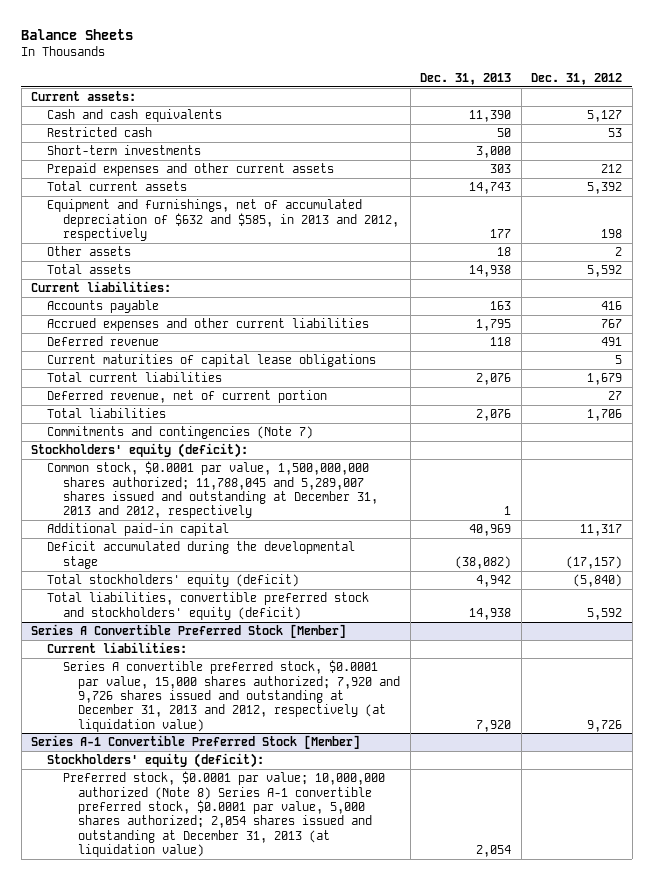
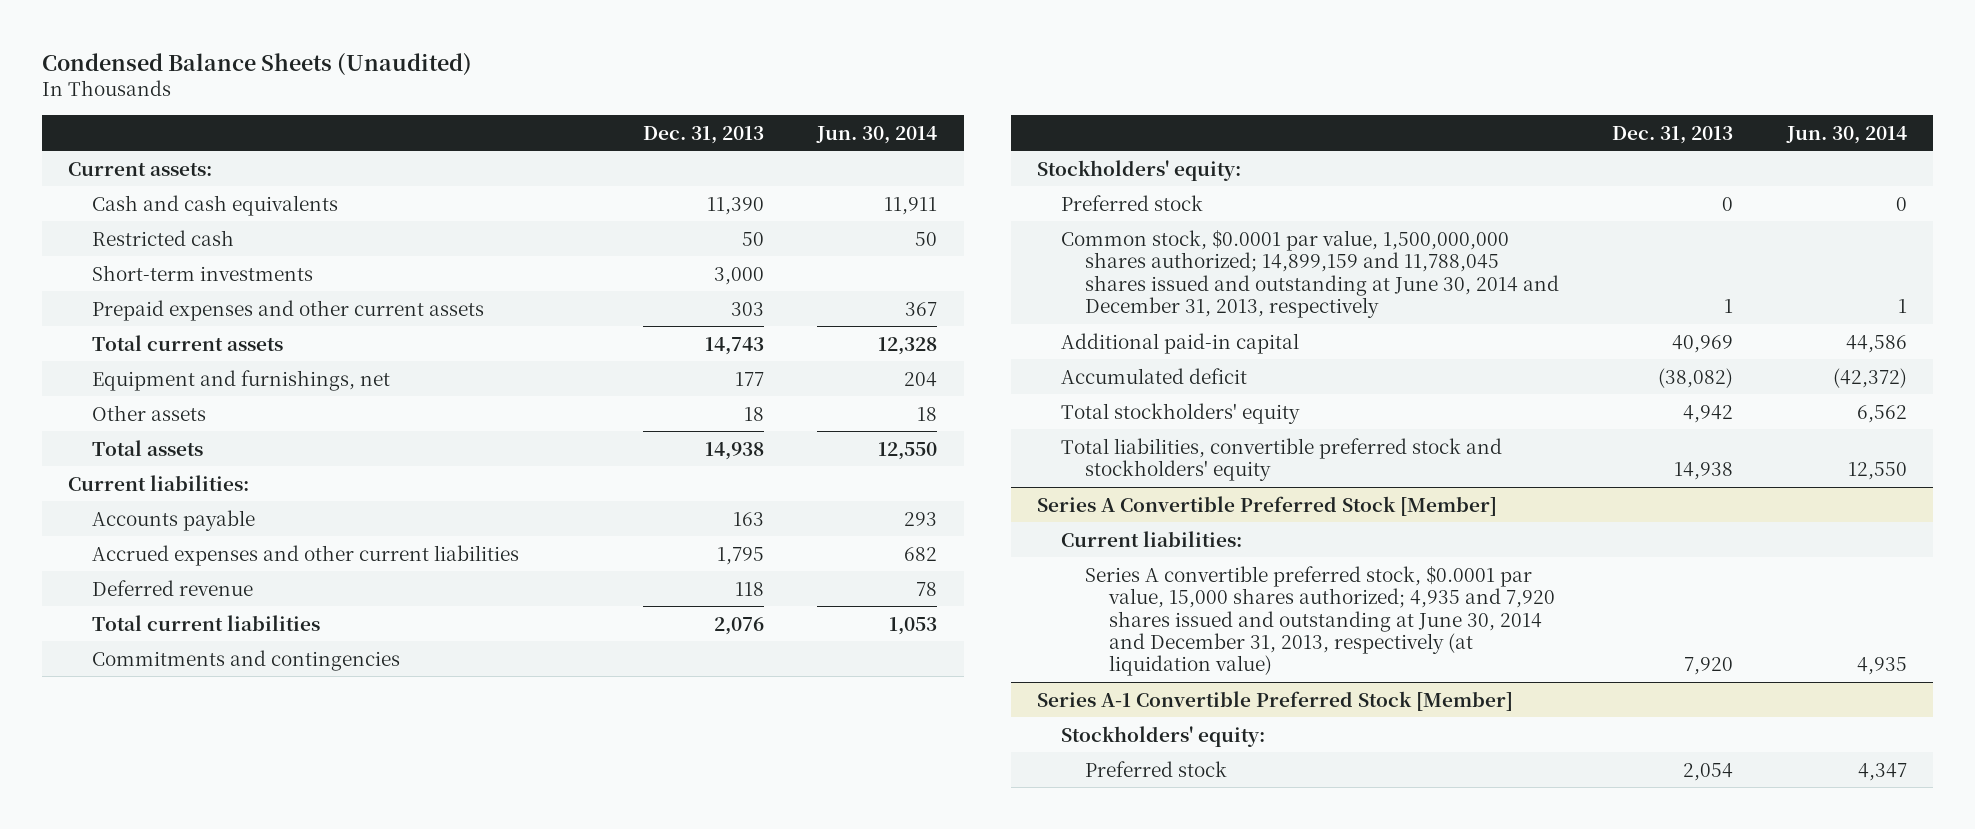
- Balance Sheets
+ Condensed Balance Sheets (Unaudited)
- | Dec. 31, 2013 | Dec. 31, 2012
+ | Dec. 31, 2013 | Jun. 30, 2014
- Equipment and furnishings, net of accumulated depreciation of $632 and $585, in 2013 and 2012, respectively | 177 | 198
+ Equipment and furnishings, net | 177 | 204
- Current maturities of capital lease obligations | | 5
- Deferred revenue, net of current portion | | 27
- Total liabilities | 2,076 | 1,706
- Commitments and contingencies (Note 7)
- Stockholders' equity (deficit):
- Common stock, $0.0001 par value, 1,500,000,000 shares authorized; 11,788,045 and 5,289,007 shares issued and outstanding at December 31, 2013 and 2012, respectively | 1 |
+ Commitments and contingencies
+ Stockholders' equity:
+ Preferred stock | 0 | 0
+ Common stock, $0.0001 par value, 1,500,000,000 shares authorized; 14,899,159 and 11,788,045 shares issued and outstanding at June 30, 2014 and December 31, 2013, respectively | 1 | 1
- Deficit accumulated during the developmental stage | (38,082) | (17,157)
- Total stockholders' equity (deficit) | 4,942 | (5,840)
- Total liabilities, convertible preferred stock and stockholders' equity (deficit) | 14,938 | 5,592
+ Accumulated deficit | (38,082) | (42,372)
+ Total stockholders' equity | 4,942 | 6,562
+ Total liabilities, convertible preferred stock and stockholders' equity | 14,938 | 12,550
@ Series A Convertible Preferred Stock [Member]
- Series A convertible preferred stock, $0.0001 par value, 15,000 shares authorized; 7,920 and 9,726 shares issued and outstanding at December 31, 2013 and 2012, respectively (at liquidation value) | 7,920 | 9,726
+ Series A convertible preferred stock, $0.0001 par value, 15,000 shares authorized; 4,935 and 7,920 shares issued and outstanding at June 30, 2014 and December 31, 2013, respectively (at liquidation value) | 7,920 | 4,935
@ Series A-1 Convertible Preferred Stock [Member]
- Stockholders' equity (deficit):
- Preferred stock, $0.0001 par value; 10,000,000 authorized (Note 8) Series A-1 convertible preferred stock, $0.0001 par value, 5,000 shares authorized; 2,054 shares issued and outstanding at December 31, 2013 (at liquidation value) | 2,054 |
+ Stockholders' equity:
+ Preferred stock | 2,054 | 4,347

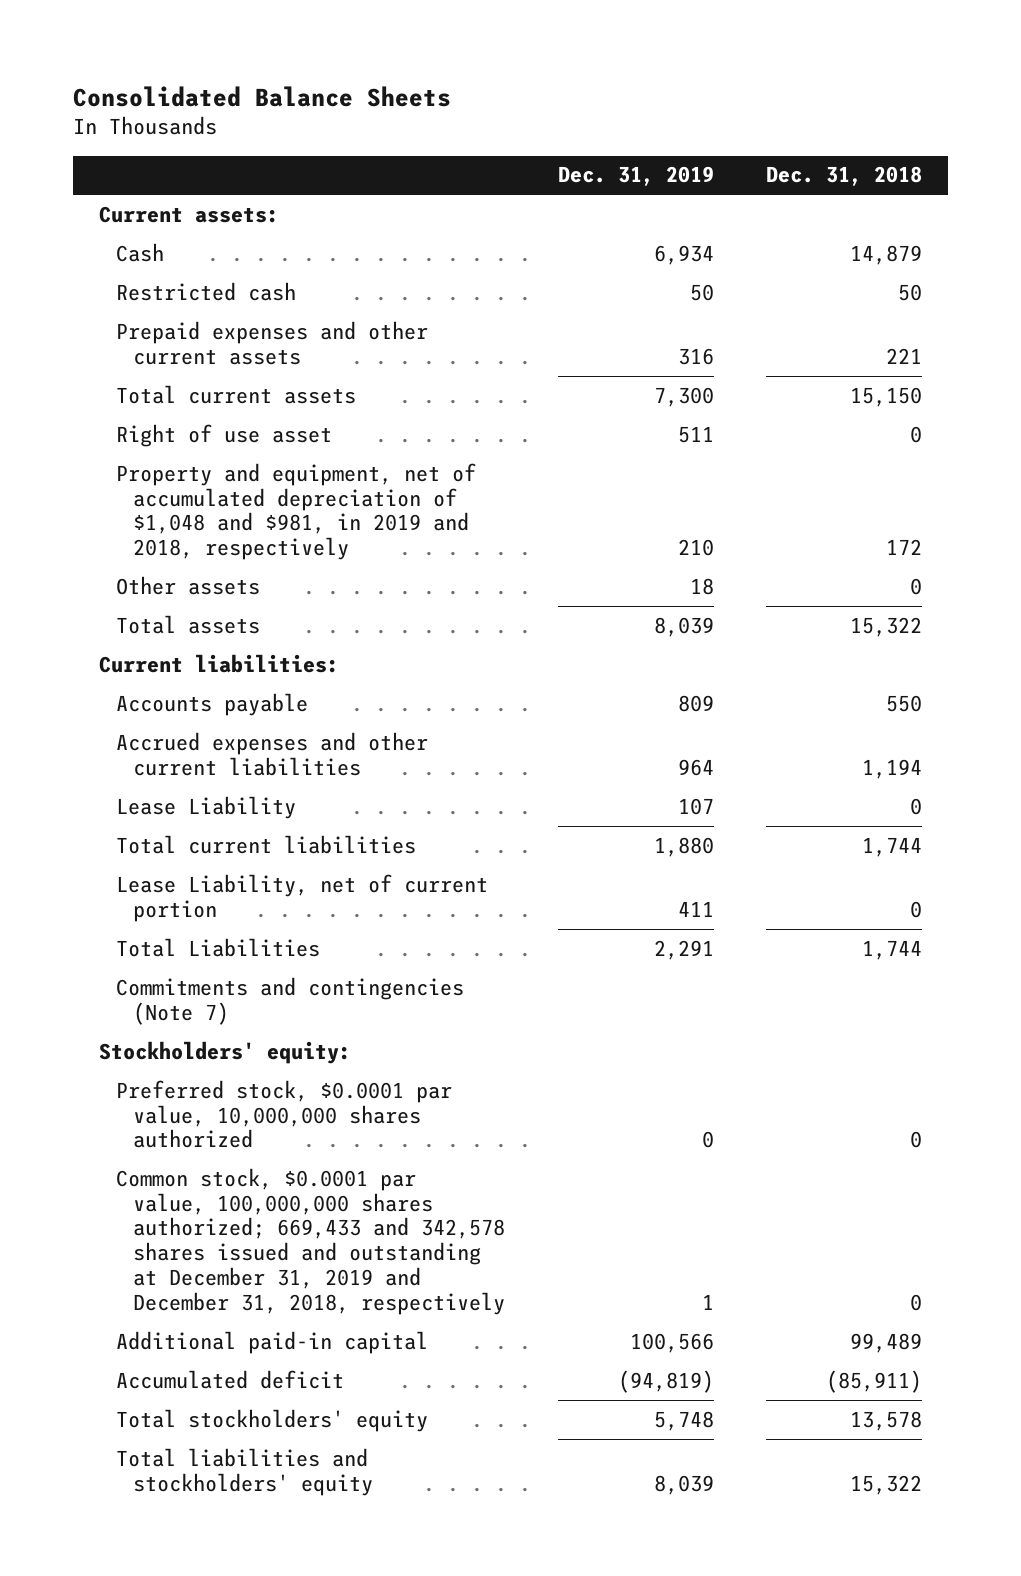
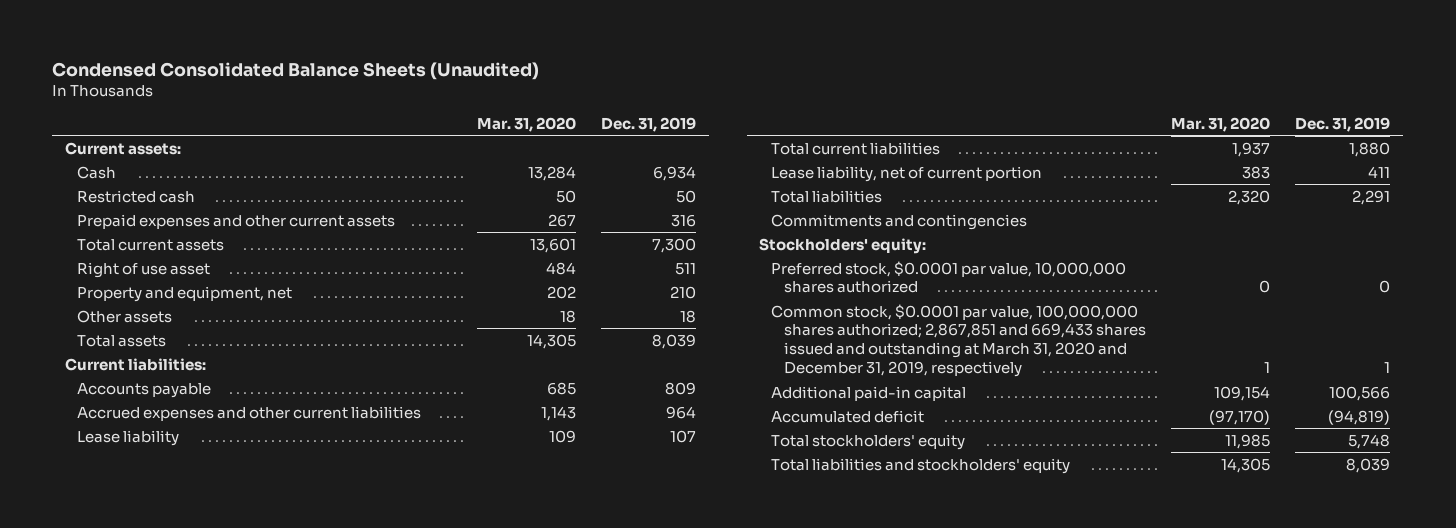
- Consolidated Balance Sheets
+ Condensed Consolidated Balance Sheets (Unaudited)
- | Dec. 31, 2019 | Dec. 31, 2018
+ | Mar. 31, 2020 | Dec. 31, 2019
- Property and equipment, net of accumulated depreciation of $1,048 and $981, in 2019 and 2018, respectively | 210 | 172
+ Property and equipment, net | 202 | 210
- Lease Liability | 107 | 0
+ Lease liability | 109 | 107
- Lease Liability, net of current portion | 411 | 0
- Total Liabilities | 2,291 | 1,744
- Commitments and contingencies (Note 7)
+ Lease liability, net of current portion | 383 | 411
+ Total liabilities | 2,320 | 2,291
+ Commitments and contingencies
- Common stock, $0.0001 par value, 100,000,000 shares authorized; 669,433 and 342,578 shares issued and outstanding at December 31, 2019 and December 31, 2018, respectively | 1 | 0
+ Common stock, $0.0001 par value, 100,000,000 shares authorized; 2,867,851 and 669,433 shares issued and outstanding at March 31, 2020 and December 31, 2019, respectively | 1 | 1

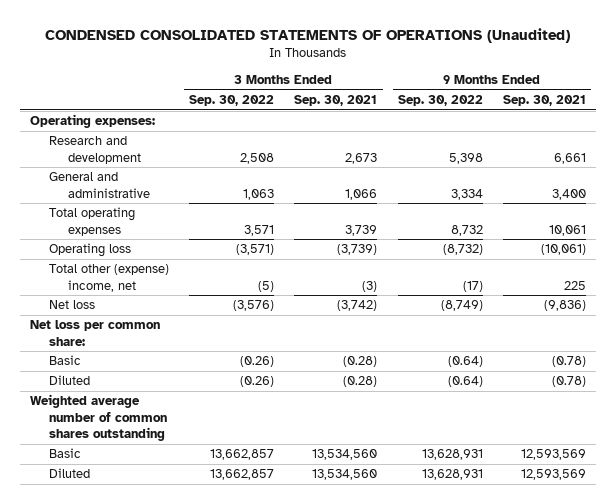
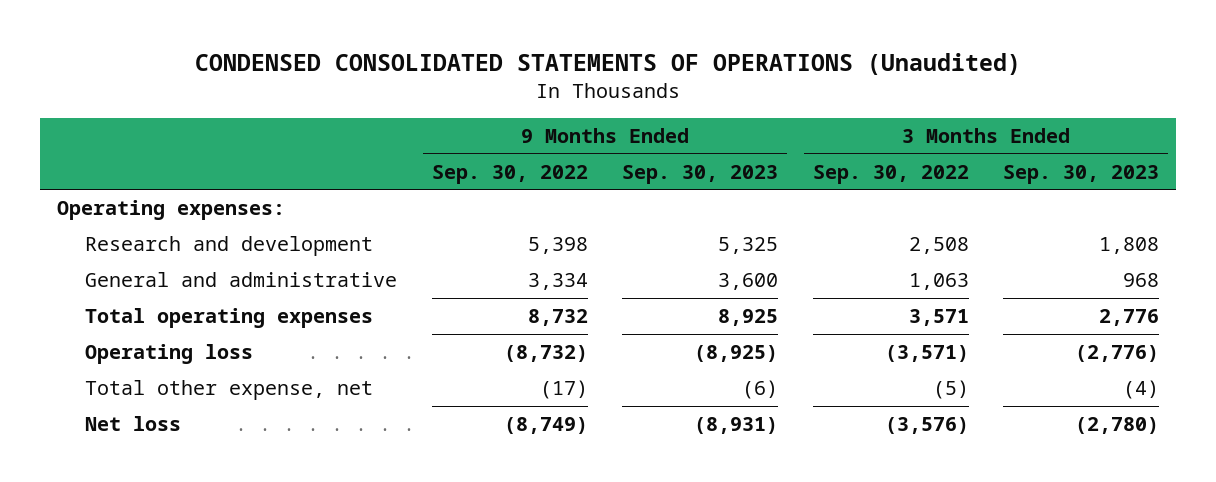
- | 3 Months Ended Sep. 30, 2022 | 3 Months Ended Sep. 30, 2021 | 9 Months Ended Sep. 30, 2022 | 9 Months Ended Sep. 30, 2021
+ | 9 Months Ended Sep. 30, 2022 | 9 Months Ended Sep. 30, 2023 | 3 Months Ended Sep. 30, 2022 | 3 Months Ended Sep. 30, 2023
- Total other (expense) income, net | (5) | (3) | (17) | 225
+ Total other expense, net | (17) | (6) | (5) | (4)
- Net loss per common share:
- Basic | (0.26) | (0.28) | (0.64) | (0.78)
- Diluted | (0.26) | (0.28) | (0.64) | (0.78)
- Weighted average number of common shares outstanding
- Basic | 13,662,857 | 13,534,560 | 13,628,931 | 12,593,569
- Diluted | 13,662,857 | 13,534,560 | 13,628,931 | 12,593,569

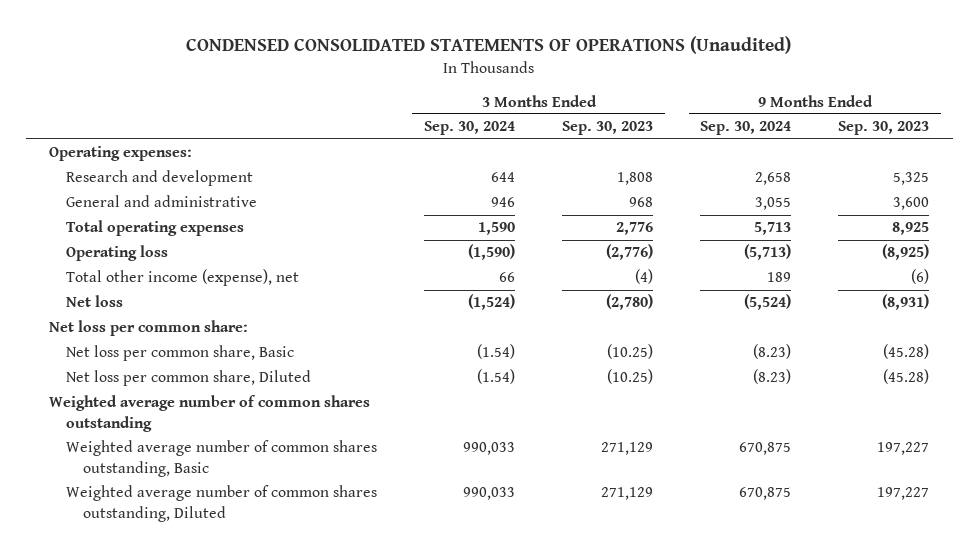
- | 9 Months Ended Sep. 30, 2022 | 9 Months Ended Sep. 30, 2023 | 3 Months Ended Sep. 30, 2022 | 3 Months Ended Sep. 30, 2023
+ | 3 Months Ended Sep. 30, 2024 | 3 Months Ended Sep. 30, 2023 | 9 Months Ended Sep. 30, 2024 | 9 Months Ended Sep. 30, 2023
- Total other expense, net | (17) | (6) | (5) | (4)
+ Total other income (expense), net | 66 | (4) | 189 | (6)
+ Net loss per common share:
+ Net loss per common share, Basic | (1.54) | (10.25) | (8.23) | (45.28)
+ Net loss per common share, Diluted | (1.54) | (10.25) | (8.23) | (45.28)
+ Weighted average number of common shares outstanding
+ Weighted average number of common shares outstanding, Basic | 990,033 | 271,129 | 670,875 | 197,227
+ Weighted average number of common shares outstanding, Diluted | 990,033 | 271,129 | 670,875 | 197,227

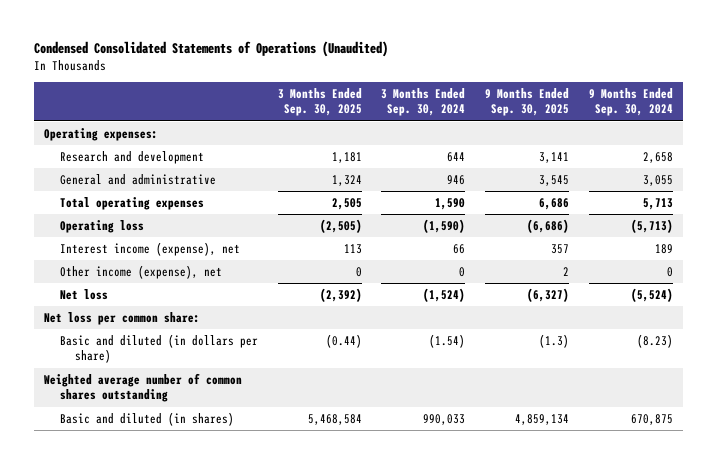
- CONDENSED CONSOLIDATED STATEMENTS OF OPERATIONS (Unaudited)
+ Condensed Consolidated Statements of Operations (Unaudited)
- | 3 Months Ended Sep. 30, 2024 | 3 Months Ended Sep. 30, 2023 | 9 Months Ended Sep. 30, 2024 | 9 Months Ended Sep. 30, 2023
+ | 3 Months Ended Sep. 30, 2025 | 3 Months Ended Sep. 30, 2024 | 9 Months Ended Sep. 30, 2025 | 9 Months Ended Sep. 30, 2024
- Total other income (expense), net | 66 | (4) | 189 | (6)
+ Interest income (expense), net | 113 | 66 | 357 | 189
+ Other income (expense), net | 0 | 0 | 2 | 0
- Net loss per common share, Basic | (1.54) | (10.25) | (8.23) | (45.28)
- Net loss per common share, Diluted | (1.54) | (10.25) | (8.23) | (45.28)
+ Basic and diluted (in dollars per share) | (0.44) | (1.54) | (1.3) | (8.23)
- Weighted average number of common shares outstanding, Basic | 990,033 | 271,129 | 670,875 | 197,227
- Weighted average number of common shares outstanding, Diluted | 990,033 | 271,129 | 670,875 | 197,227
+ Basic and diluted (in shares) | 5,468,584 | 990,033 | 4,859,134 | 670,875

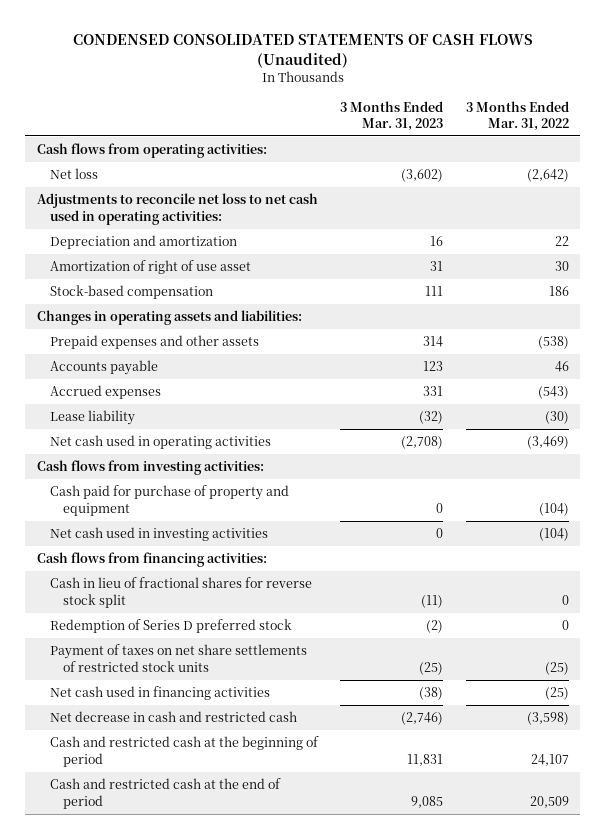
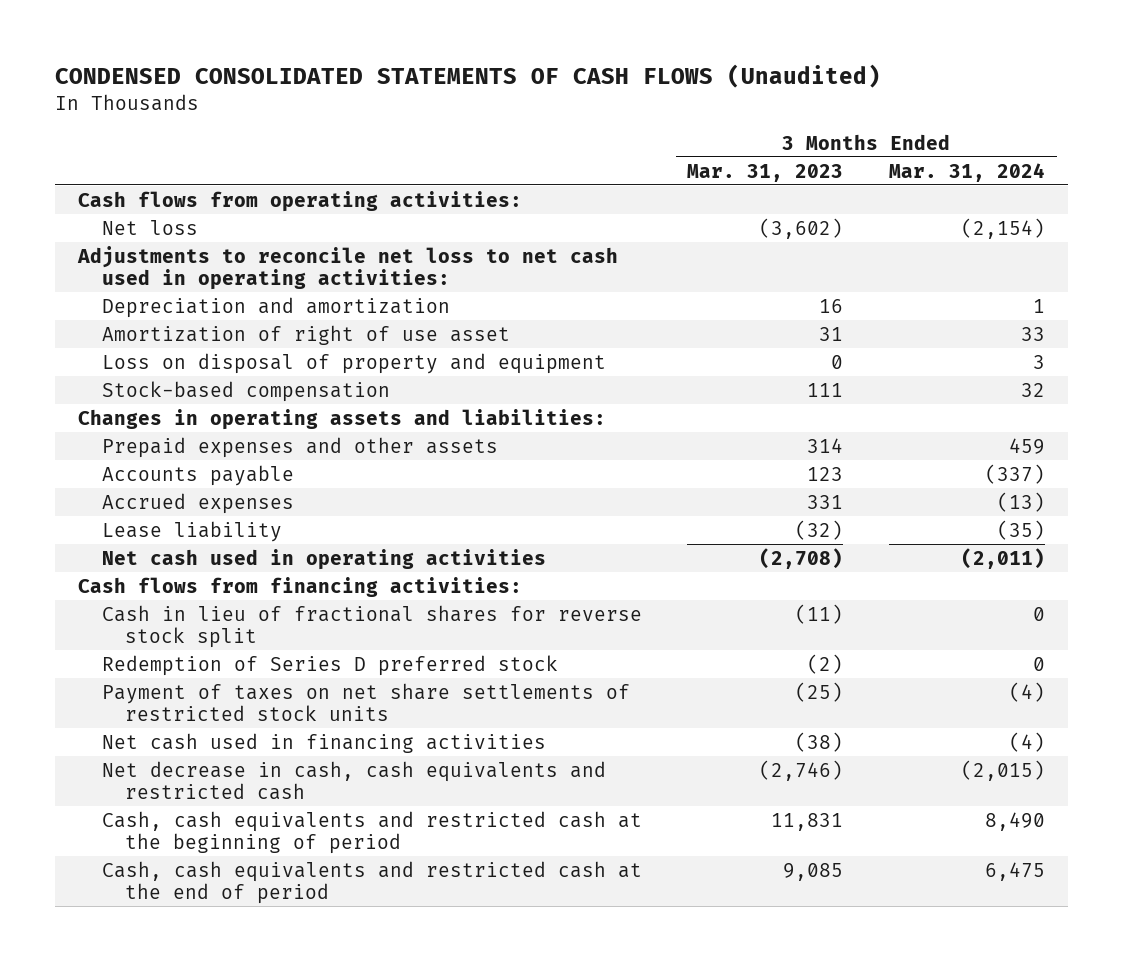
- | 3 Months Ended Mar. 31, 2023 | 3 Months Ended Mar. 31, 2022
+ | 3 Months Ended Mar. 31, 2023 | 3 Months Ended Mar. 31, 2024
+ Loss on disposal of property and equipment | 0 | 3
- Cash flows from investing activities:
- Cash paid for purchase of property and equipment | 0 | (104)
- Net cash used in investing activities | 0 | (104)
- Net decrease in cash and restricted cash | (2,746) | (3,598)
- Cash and restricted cash at the beginning of period | 11,831 | 24,107
- Cash and restricted cash at the end of period | 9,085 | 20,509
+ Net decrease in cash, cash equivalents and restricted cash | (2,746) | (2,015)
+ Cash, cash equivalents and restricted cash at the beginning of period | 11,831 | 8,490
+ Cash, cash equivalents and restricted cash at the end of period | 9,085 | 6,475

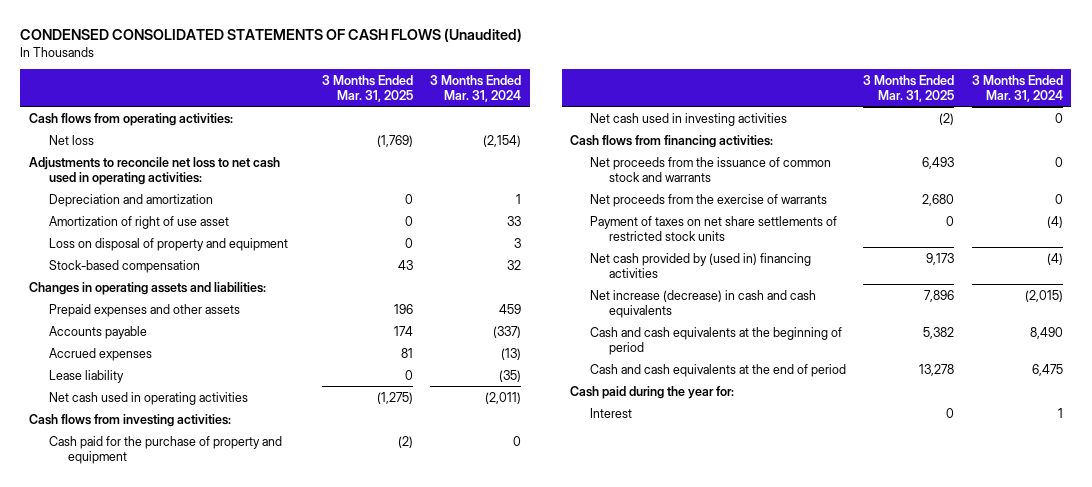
- | 3 Months Ended Mar. 31, 2023 | 3 Months Ended Mar. 31, 2024
+ | 3 Months Ended Mar. 31, 2025 | 3 Months Ended Mar. 31, 2024
+ Cash flows from investing activities:
+ Cash paid for the purchase of property and equipment | (2) | 0
+ Net cash used in investing activities | (2) | 0
- Cash in lieu of fractional shares for reverse stock split | (11) | 0
- Redemption of Series D preferred stock | (2) | 0
+ Net proceeds from the issuance of common stock and warrants | 6,493 | 0
+ Net proceeds from the exercise of warrants | 2,680 | 0
- Net cash used in financing activities | (38) | (4)
- Net decrease in cash, cash equivalents and restricted cash | (2,746) | (2,015)
- Cash, cash equivalents and restricted cash at the beginning of period | 11,831 | 8,490
- Cash, cash equivalents and restricted cash at the end of period | 9,085 | 6,475
+ Net cash provided by (used in) financing activities | 9,173 | (4)
+ Net increase (decrease) in cash and cash equivalents | 7,896 | (2,015)
+ Cash and cash equivalents at the beginning of period | 5,382 | 8,490
+ Cash and cash equivalents at the end of period | 13,278 | 6,475
+ Cash paid during the year for:
+ Interest | 0 | 1

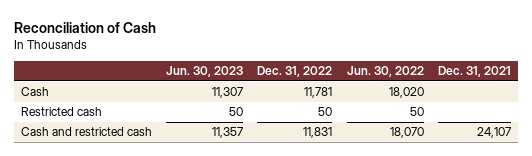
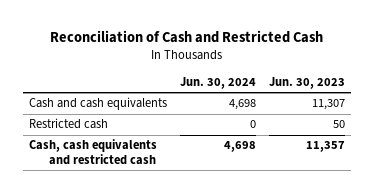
- Reconciliation of Cash
+ Reconciliation of Cash and Restricted Cash
- | Jun. 30, 2023 | Dec. 31, 2022 | Jun. 30, 2022 | Dec. 31, 2021
+ | Jun. 30, 2024 | Jun. 30, 2023
- Cash | 11,307 | 11,781 | 18,020 |
+ Cash and cash equivalents | 4,698 | 11,307
- Cash and restricted cash | 11,357 | 11,831 | 18,070 | 24,107
+ Cash, cash equivalents and restricted cash | 4,698 | 11,357

